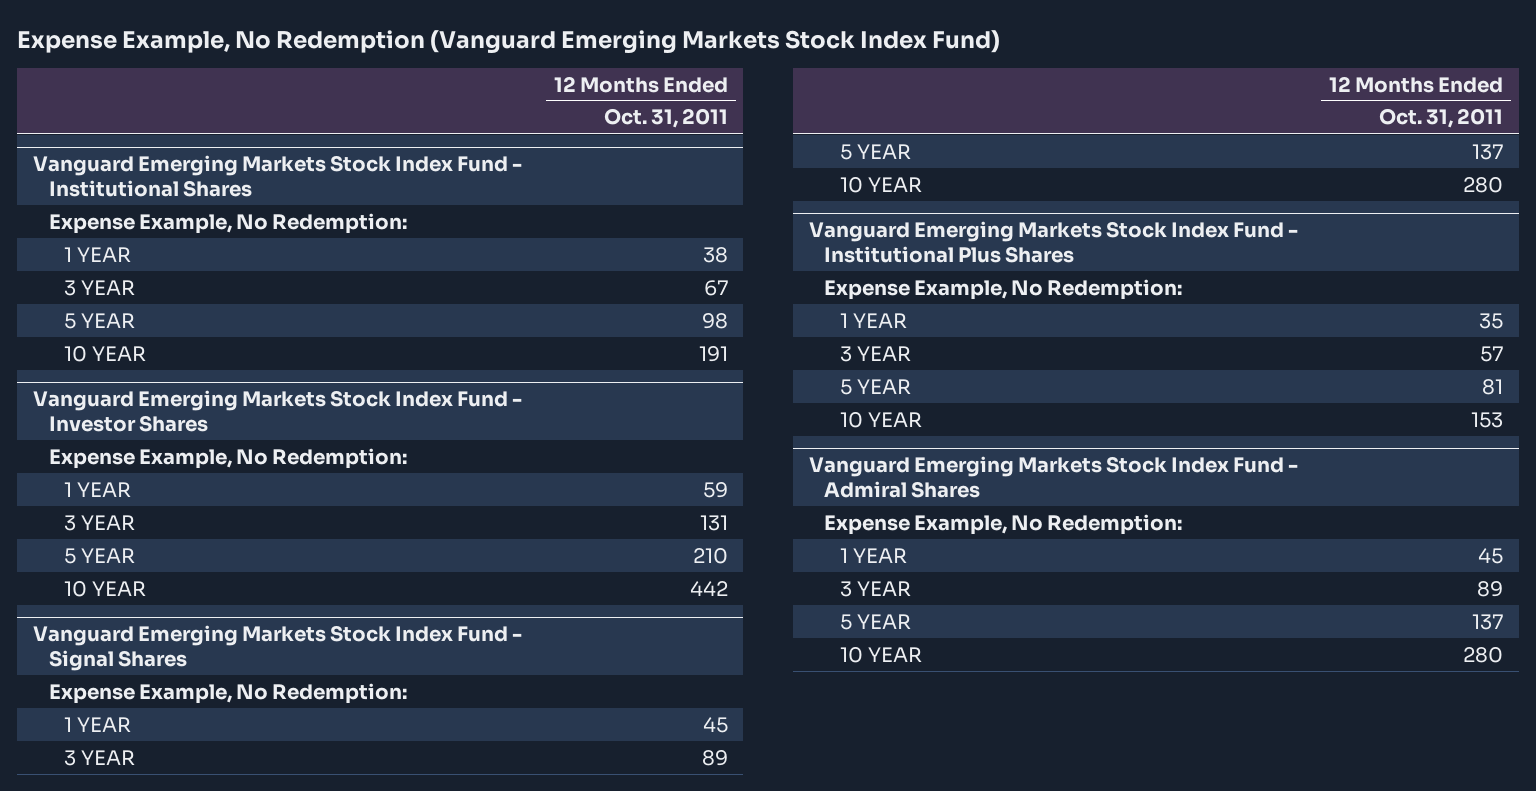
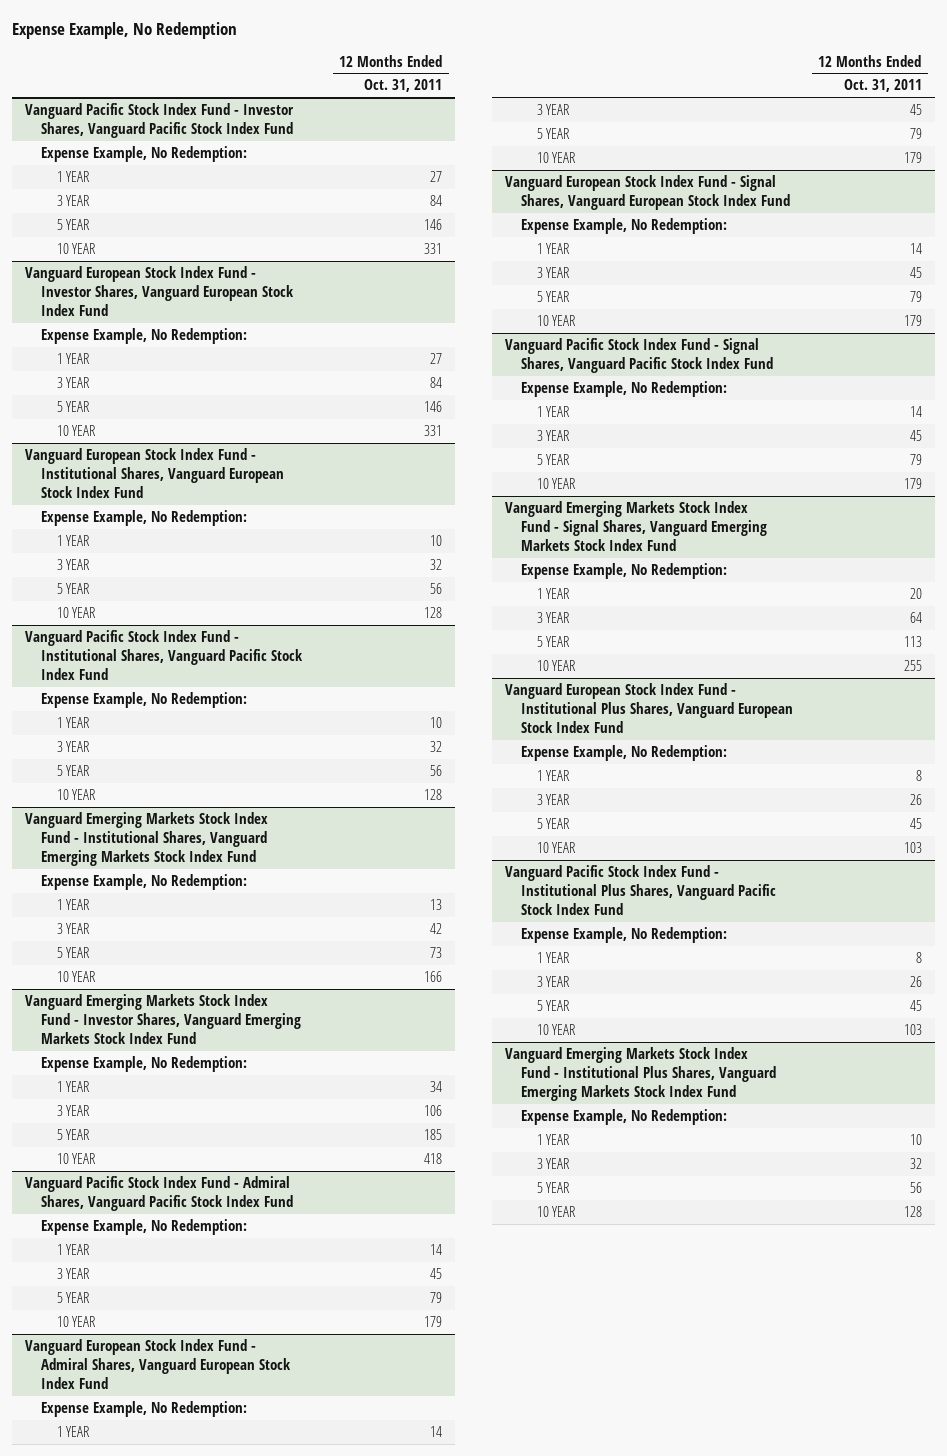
- Expense Example, No Redemption (Vanguard Emerging Markets Stock Index Fund)
+ Expense Example, No Redemption
- Vanguard Emerging Markets Stock Index Fund - Institutional Shares
+ Vanguard Pacific Stock Index Fund - Investor Shares, Vanguard Pacific Stock Index Fund
- 1 YEAR | 38
- 3 YEAR | 67
- 5 YEAR | 98
- 10 YEAR | 191
- Vanguard Emerging Markets Stock Index Fund - Investor Shares
+ 1 YEAR | 27
+ 3 YEAR | 84
+ 5 YEAR | 146
+ 10 YEAR | 331
+ Vanguard European Stock Index Fund - Investor Shares, Vanguard European Stock Index Fund
- 1 YEAR | 59
- 3 YEAR | 131
- 5 YEAR | 210
- 10 YEAR | 442
- Vanguard Emerging Markets Stock Index Fund - Signal Shares
+ 1 YEAR | 27
+ 3 YEAR | 84
+ 5 YEAR | 146
+ 10 YEAR | 331
+ Vanguard European Stock Index Fund - Institutional Shares, Vanguard European Stock Index Fund
- 1 YEAR | 45
- 3 YEAR | 89
- 5 YEAR | 137
- 10 YEAR | 280
- Vanguard Emerging Markets Stock Index Fund - Institutional Plus Shares
+ 1 YEAR | 10
+ 3 YEAR | 32
+ 5 YEAR | 56
+ 10 YEAR | 128
+ Vanguard Pacific Stock Index Fund - Institutional Shares, Vanguard Pacific Stock Index Fund
- 1 YEAR | 35
- 3 YEAR | 57
- 5 YEAR | 81
- 10 YEAR | 153
- Vanguard Emerging Markets Stock Index Fund - Admiral Shares
+ 1 YEAR | 10
+ 3 YEAR | 32
+ 5 YEAR | 56
+ 10 YEAR | 128
+ Vanguard Emerging Markets Stock Index Fund - Institutional Shares, Vanguard Emerging Markets Stock Index Fund
- 1 YEAR | 45
- 3 YEAR | 89
- 5 YEAR | 137
- 10 YEAR | 280
+ 1 YEAR | 13
+ 3 YEAR | 42
+ 5 YEAR | 73
+ 10 YEAR | 166
+ Vanguard Emerging Markets Stock Index Fund - Investor Shares, Vanguard Emerging Markets Stock Index Fund
+ Expense Example, No Redemption:
+ 1 YEAR | 34
+ 3 YEAR | 106
+ 5 YEAR | 185
+ 10 YEAR | 418
+ Vanguard Pacific Stock Index Fund - Admiral Shares, Vanguard Pacific Stock Index Fund
+ Expense Example, No Redemption:
+ 1 YEAR | 14
+ 3 YEAR | 45
+ 5 YEAR | 79
+ 10 YEAR | 179
+ Vanguard European Stock Index Fund - Admiral Shares, Vanguard European Stock Index Fund
+ Expense Example, No Redemption:
+ 1 YEAR | 14
+ 3 YEAR | 45
+ 5 YEAR | 79
+ 10 YEAR | 179
+ Vanguard European Stock Index Fund - Signal Shares, Vanguard European Stock Index Fund
+ Expense Example, No Redemption:
+ 1 YEAR | 14
+ 3 YEAR | 45
+ 5 YEAR | 79
+ 10 YEAR | 179
+ Vanguard Pacific Stock Index Fund - Signal Shares, Vanguard Pacific Stock Index Fund
+ Expense Example, No Redemption:
+ 1 YEAR | 14
+ 3 YEAR | 45
+ 5 YEAR | 79
+ 10 YEAR | 179
+ Vanguard Emerging Markets Stock Index Fund - Signal Shares, Vanguard Emerging Markets Stock Index Fund
+ Expense Example, No Redemption:
+ 1 YEAR | 20
+ 3 YEAR | 64
+ 5 YEAR | 113
+ 10 YEAR | 255
+ Vanguard European Stock Index Fund - Institutional Plus Shares, Vanguard European Stock Index Fund
+ Expense Example, No Redemption:
+ 1 YEAR | 8
+ 3 YEAR | 26
+ 5 YEAR | 45
+ 10 YEAR | 103
+ Vanguard Pacific Stock Index Fund - Institutional Plus Shares, Vanguard Pacific Stock Index Fund
+ Expense Example, No Redemption:
+ 1 YEAR | 8
+ 3 YEAR | 26
+ 5 YEAR | 45
+ 10 YEAR | 103
+ Vanguard Emerging Markets Stock Index Fund - Institutional Plus Shares, Vanguard Emerging Markets Stock Index Fund
+ Expense Example, No Redemption:
+ 1 YEAR | 10
+ 3 YEAR | 32
+ 5 YEAR | 56
+ 10 YEAR | 128

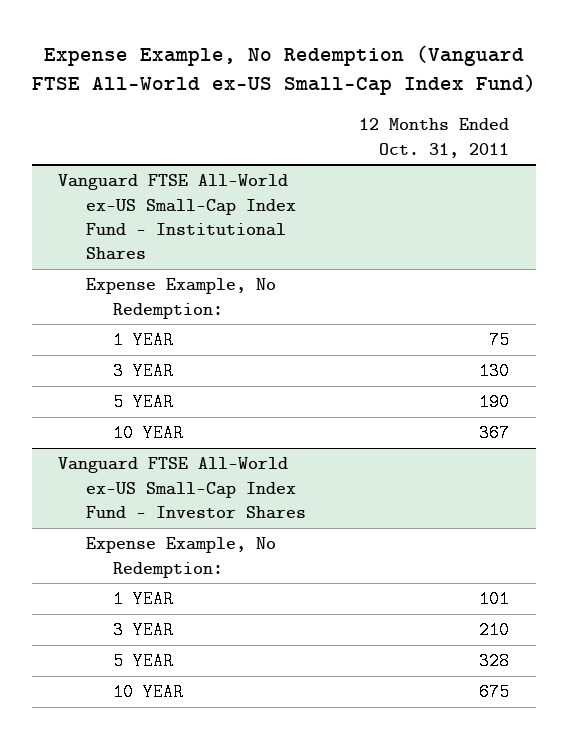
- Expense Example, No Redemption
+ Expense Example, No Redemption (Vanguard FTSE All-World ex-US Small-Cap Index Fund)
- Vanguard Pacific Stock Index Fund - Investor Shares, Vanguard Pacific Stock Index Fund
- Expense Example, No Redemption:
- 1 YEAR | 27
- 3 YEAR | 84
- 5 YEAR | 146
- 10 YEAR | 331
- Vanguard European Stock Index Fund - Investor Shares, Vanguard European Stock Index Fund
- Expense Example, No Redemption:
- 1 YEAR | 27
- 3 YEAR | 84
- 5 YEAR | 146
- 10 YEAR | 331
- Vanguard European Stock Index Fund - Institutional Shares, Vanguard European Stock Index Fund
- Expense Example, No Redemption:
- 1 YEAR | 10
- 3 YEAR | 32
- 5 YEAR | 56
- 10 YEAR | 128
- Vanguard Pacific Stock Index Fund - Institutional Shares, Vanguard Pacific Stock Index Fund
- Expense Example, No Redemption:
- 1 YEAR | 10
- 3 YEAR | 32
- 5 YEAR | 56
- 10 YEAR | 128
- Vanguard Emerging Markets Stock Index Fund - Institutional Shares, Vanguard Emerging Markets Stock Index Fund
- Expense Example, No Redemption:
- 1 YEAR | 13
- 3 YEAR | 42
- 5 YEAR | 73
- 10 YEAR | 166
- Vanguard Emerging Markets Stock Index Fund - Investor Shares, Vanguard Emerging Markets Stock Index Fund
- Expense Example, No Redemption:
- 1 YEAR | 34
- 3 YEAR | 106
- 5 YEAR | 185
- 10 YEAR | 418
- Vanguard Pacific Stock Index Fund - Admiral Shares, Vanguard Pacific Stock Index Fund
- Expense Example, No Redemption:
- 1 YEAR | 14
- 3 YEAR | 45
- 5 YEAR | 79
- 10 YEAR | 179
- Vanguard European Stock Index Fund - Admiral Shares, Vanguard European Stock Index Fund
- Expense Example, No Redemption:
- 1 YEAR | 14
- 3 YEAR | 45
- 5 YEAR | 79
- 10 YEAR | 179
- Vanguard European Stock Index Fund - Signal Shares, Vanguard European Stock Index Fund
- Expense Example, No Redemption:
- 1 YEAR | 14
- 3 YEAR | 45
- 5 YEAR | 79
- 10 YEAR | 179
- Vanguard Pacific Stock Index Fund - Signal Shares, Vanguard Pacific Stock Index Fund
- Expense Example, No Redemption:
- 1 YEAR | 14
- 3 YEAR | 45
- 5 YEAR | 79
- 10 YEAR | 179
- Vanguard Emerging Markets Stock Index Fund - Signal Shares, Vanguard Emerging Markets Stock Index Fund
- Expense Example, No Redemption:
- 1 YEAR | 20
- 3 YEAR | 64
- 5 YEAR | 113
- 10 YEAR | 255
- Vanguard European Stock Index Fund - Institutional Plus Shares, Vanguard European Stock Index Fund
- Expense Example, No Redemption:
- 1 YEAR | 8
- 3 YEAR | 26
- 5 YEAR | 45
- 10 YEAR | 103
- Vanguard Pacific Stock Index Fund - Institutional Plus Shares, Vanguard Pacific Stock Index Fund
+ Vanguard FTSE All-World ex-US Small-Cap Index Fund - Institutional Shares
- 1 YEAR | 8
- 3 YEAR | 26
- 5 YEAR | 45
- 10 YEAR | 103
- Vanguard Emerging Markets Stock Index Fund - Institutional Plus Shares, Vanguard Emerging Markets Stock Index Fund
+ 1 YEAR | 75
+ 3 YEAR | 130
+ 5 YEAR | 190
+ 10 YEAR | 367
+ Vanguard FTSE All-World ex-US Small-Cap Index Fund - Investor Shares
- 1 YEAR | 10
- 3 YEAR | 32
- 5 YEAR | 56
- 10 YEAR | 128
+ 1 YEAR | 101
+ 3 YEAR | 210
+ 5 YEAR | 328
+ 10 YEAR | 675

